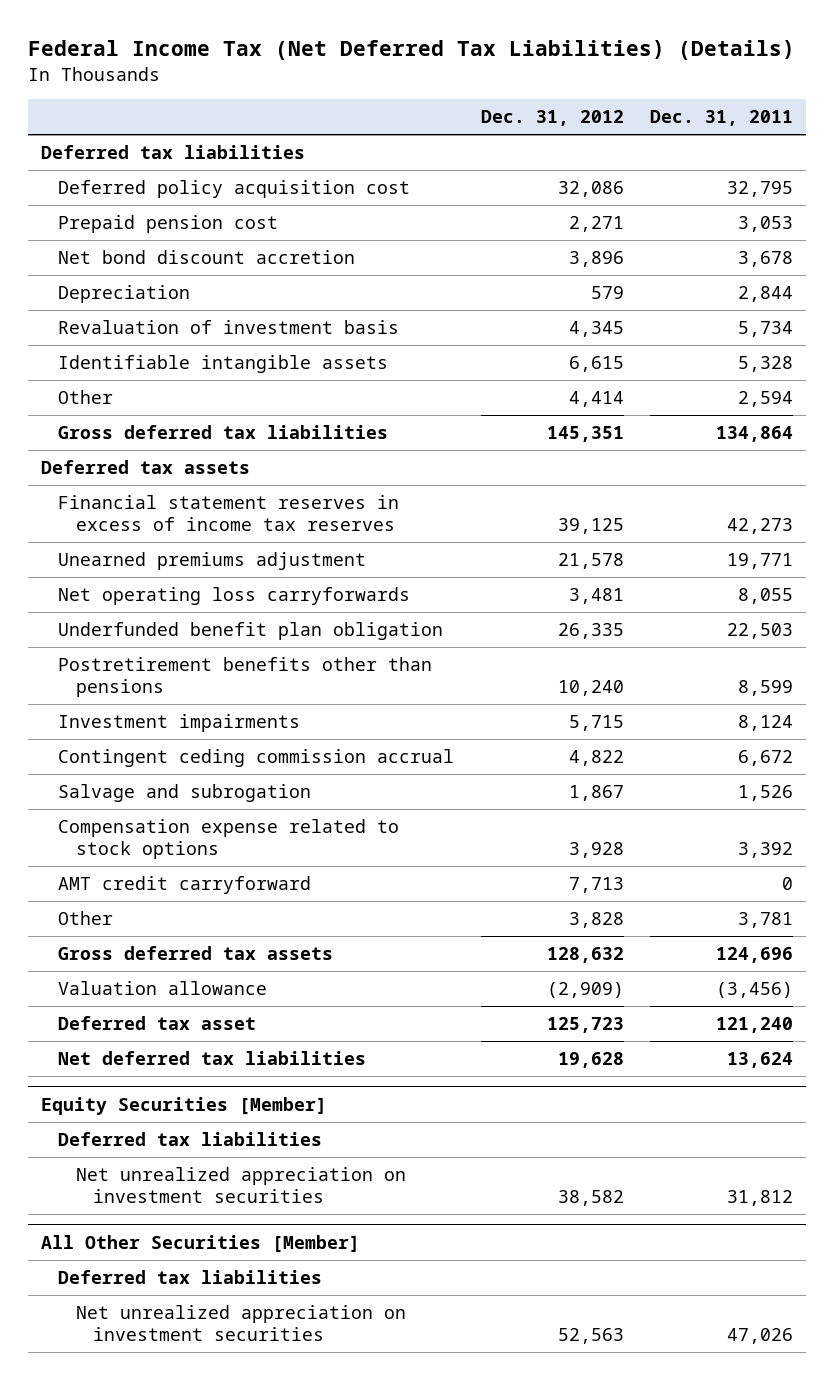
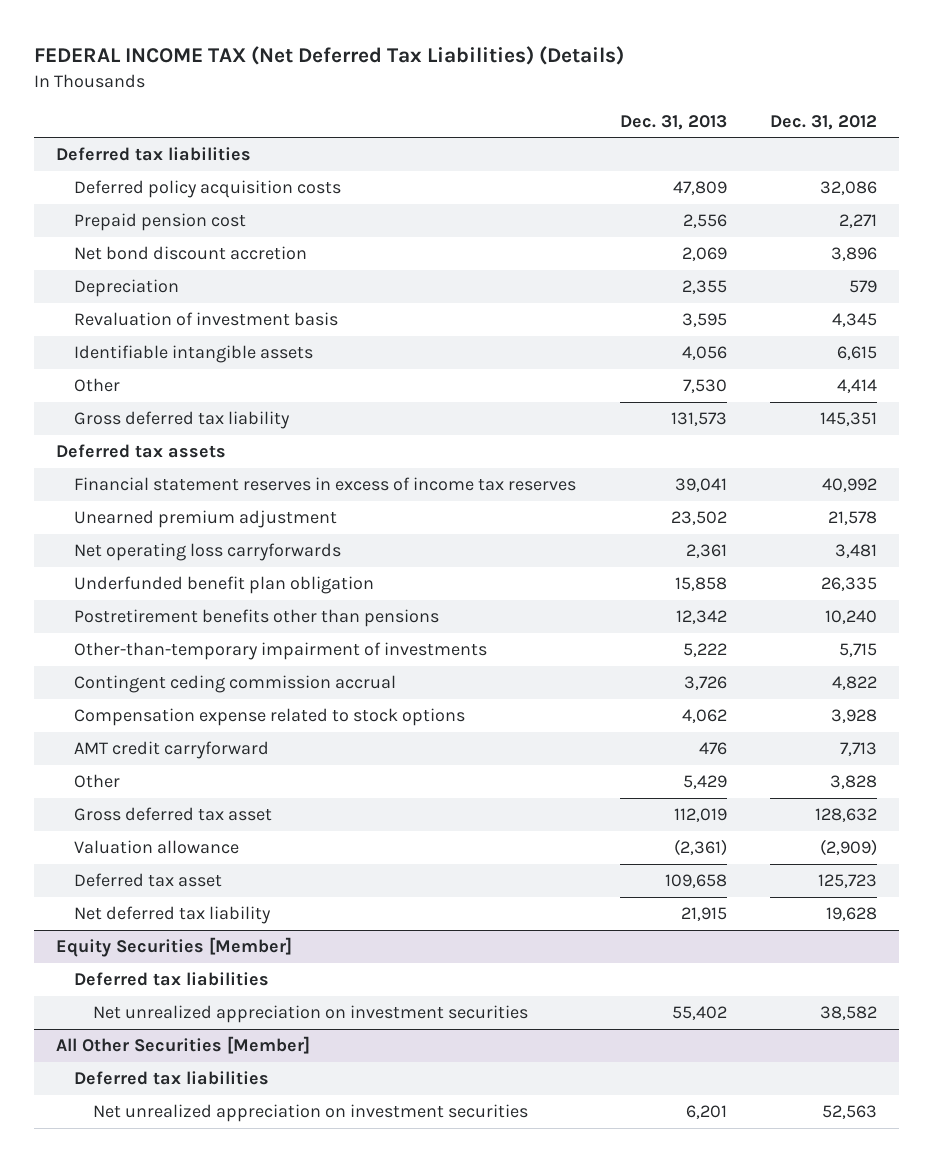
- Federal Income Tax (Net Deferred Tax Liabilities) (Details)
+ FEDERAL INCOME TAX (Net Deferred Tax Liabilities) (Details)
- | Dec. 31, 2012 | Dec. 31, 2011
+ | Dec. 31, 2013 | Dec. 31, 2012
- Deferred policy acquisition cost | 32,086 | 32,795
+ Deferred policy acquisition costs | 47,809 | 32,086
- Gross deferred tax liabilities | 145,351 | 134,864
+ Gross deferred tax liability | 131,573 | 145,351
- Financial statement reserves in excess of income tax reserves | 39,125 | 42,273
- Unearned premiums adjustment | 21,578 | 19,771
+ Financial statement reserves in excess of income tax reserves | 39,041 | 40,992
+ Unearned premium adjustment | 23,502 | 21,578
- Investment impairments | 5,715 | 8,124
+ Other-than-temporary impairment of investments | 5,222 | 5,715
- Salvage and subrogation | 1,867 | 1,526
- Gross deferred tax assets | 128,632 | 124,696
+ Gross deferred tax asset | 112,019 | 128,632
- Net deferred tax liabilities | 19,628 | 13,624
+ Net deferred tax liability | 21,915 | 19,628

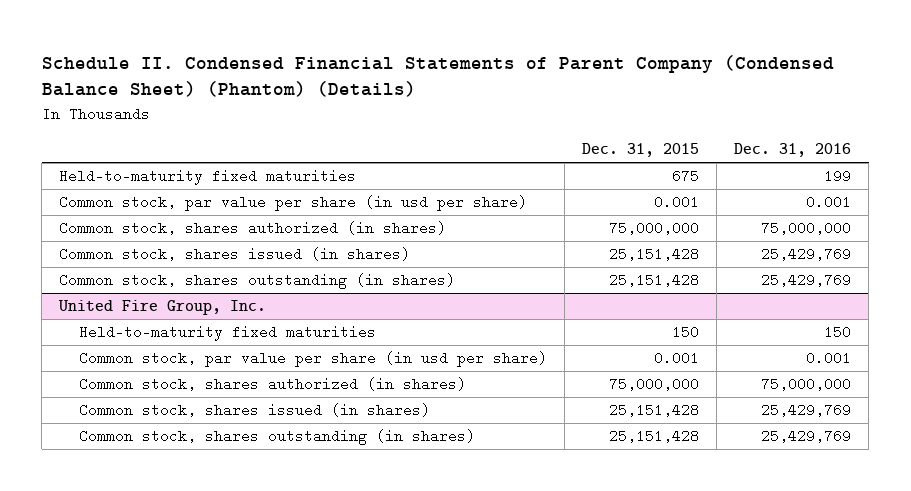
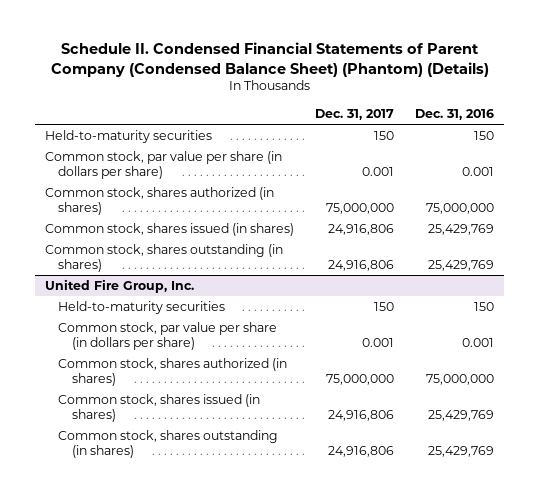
- | Dec. 31, 2015 | Dec. 31, 2016
+ | Dec. 31, 2017 | Dec. 31, 2016
- Held-to-maturity fixed maturities | 675 | 199
- Common stock, par value per share (in usd per share) | 0.001 | 0.001
+ Held-to-maturity securities | 150 | 150
+ Common stock, par value per share (in dollars per share) | 0.001 | 0.001
@ United Fire Group, Inc.
- Held-to-maturity fixed maturities | 150 | 150
- Common stock, par value per share (in usd per share) | 0.001 | 0.001
+ Held-to-maturity securities | 150 | 150
+ Common stock, par value per share (in dollars per share) | 0.001 | 0.001

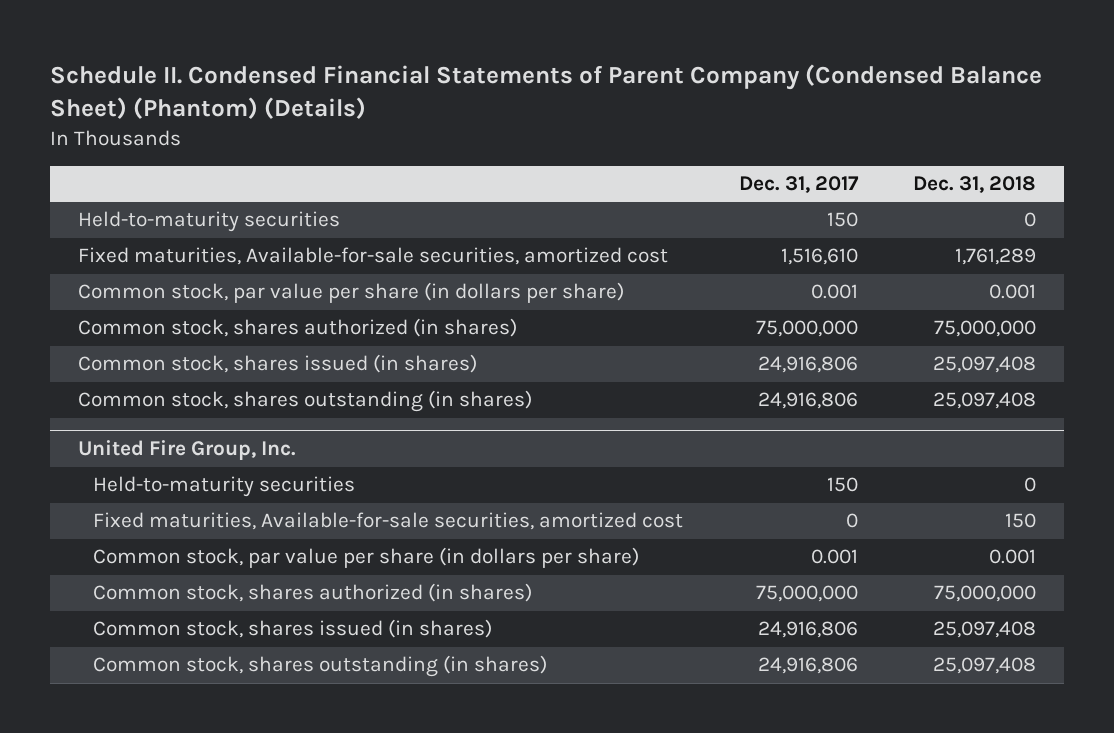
- | Dec. 31, 2017 | Dec. 31, 2016
+ | Dec. 31, 2017 | Dec. 31, 2018
+ Fixed maturities, Available-for-sale securities, amortized cost | 1,516,610 | 1,761,289
@ United Fire Group, Inc.
+ Fixed maturities, Available-for-sale securities, amortized cost | 0 | 150

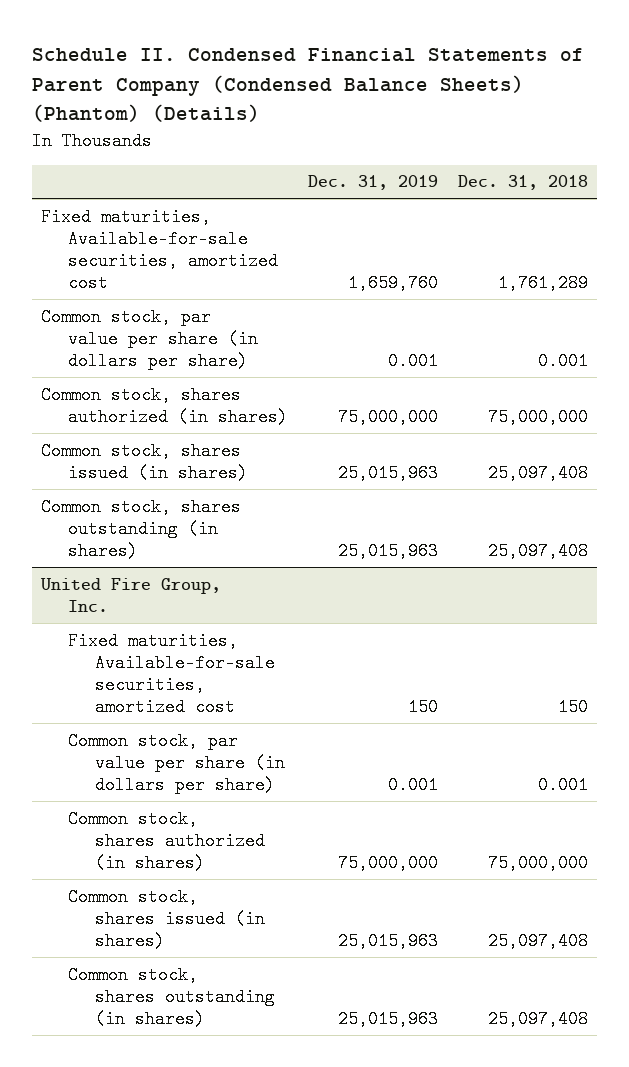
- Schedule II. Condensed Financial Statements of Parent Company (Condensed Balance Sheet) (Phantom) (Details)
+ Schedule II. Condensed Financial Statements of Parent Company (Condensed Balance Sheets) (Phantom) (Details)
- | Dec. 31, 2017 | Dec. 31, 2018
+ | Dec. 31, 2019 | Dec. 31, 2018
- Held-to-maturity securities | 150 | 0
@ United Fire Group, Inc.
- Held-to-maturity securities | 150 | 0

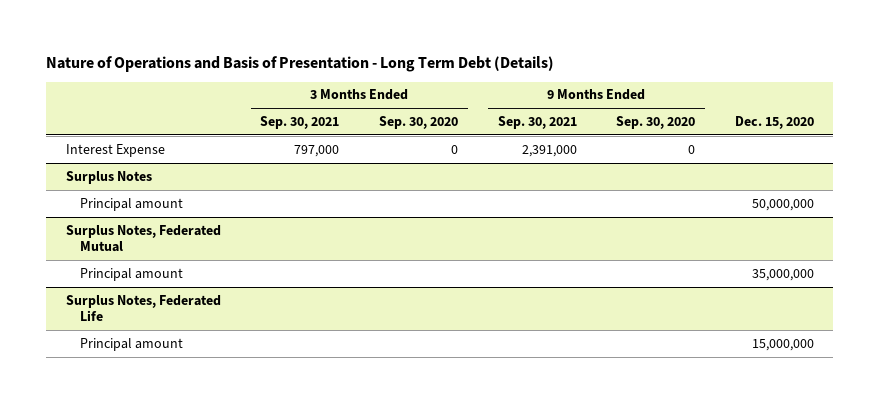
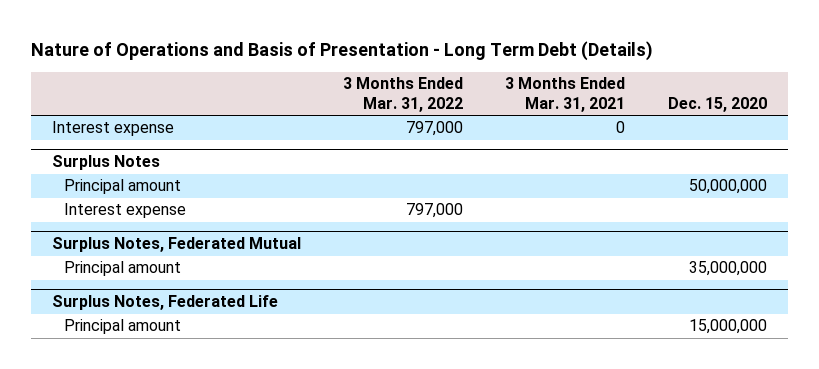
- | 3 Months Ended Sep. 30, 2021 | 3 Months Ended Sep. 30, 2020 | 9 Months Ended Sep. 30, 2021 | 9 Months Ended Sep. 30, 2020 | Dec. 15, 2020
+ | 3 Months Ended Mar. 31, 2022 | 3 Months Ended Mar. 31, 2021 | Dec. 15, 2020
- Interest Expense | 797,000 | 0 | 2,391,000 | 0 |
+ Interest expense | 797,000 | 0 |
@ Surplus Notes
+ Interest expense | 797,000 | |

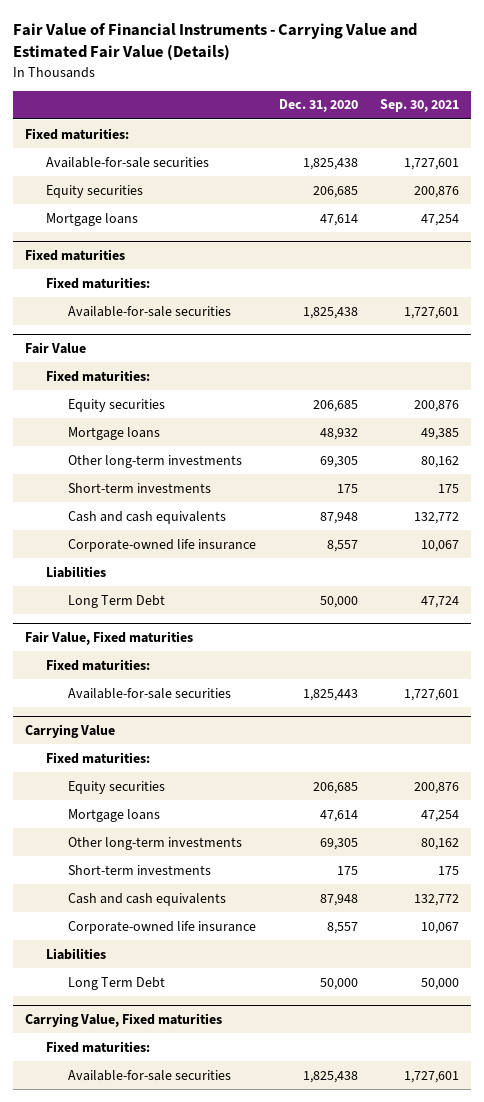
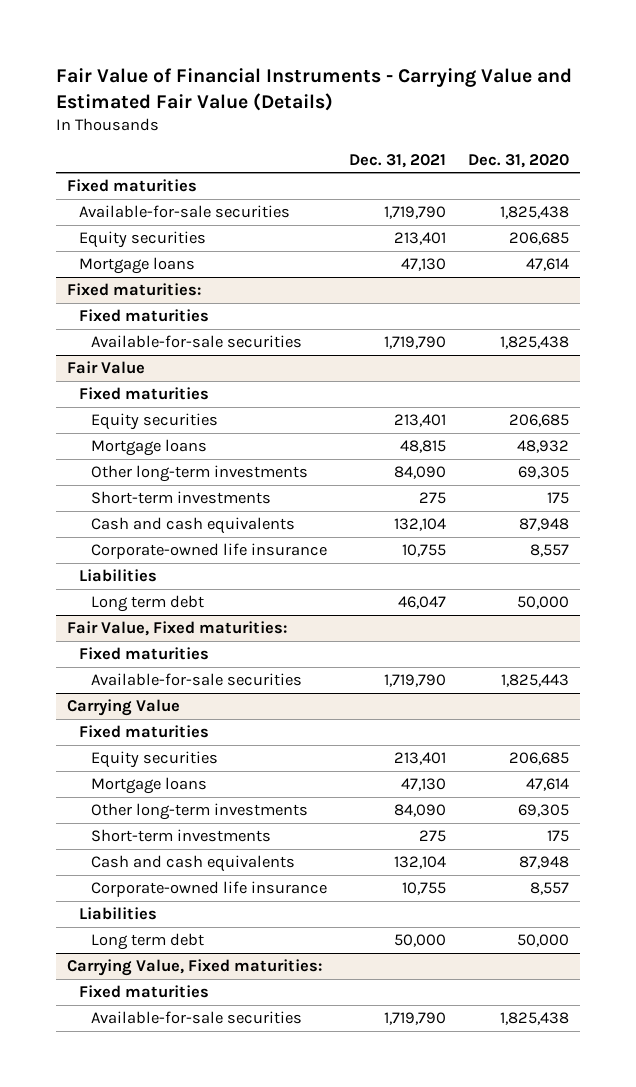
- | Dec. 31, 2020 | Sep. 30, 2021
+ | Dec. 31, 2021 | Dec. 31, 2020
- Fixed maturities:
+ Fixed maturities
- Fixed maturities
- Fixed maturities:
+ Fixed maturities:
+ Fixed maturities
@ Fair Value
- Fixed maturities:
+ Fixed maturities
- Long Term Debt | 50,000 | 47,724
- Fair Value, Fixed maturities
- Fixed maturities:
@ Fair Value
+ Long term debt | 46,047 | 50,000
+ Fair Value, Fixed maturities:
+ Fixed maturities
@ Carrying Value
- Fixed maturities:
+ Fixed maturities
- Long Term Debt | 50,000 | 50,000
- Carrying Value, Fixed maturities
- Fixed maturities:
@ Carrying Value
+ Long term debt | 50,000 | 50,000
+ Carrying Value, Fixed maturities:
+ Fixed maturities

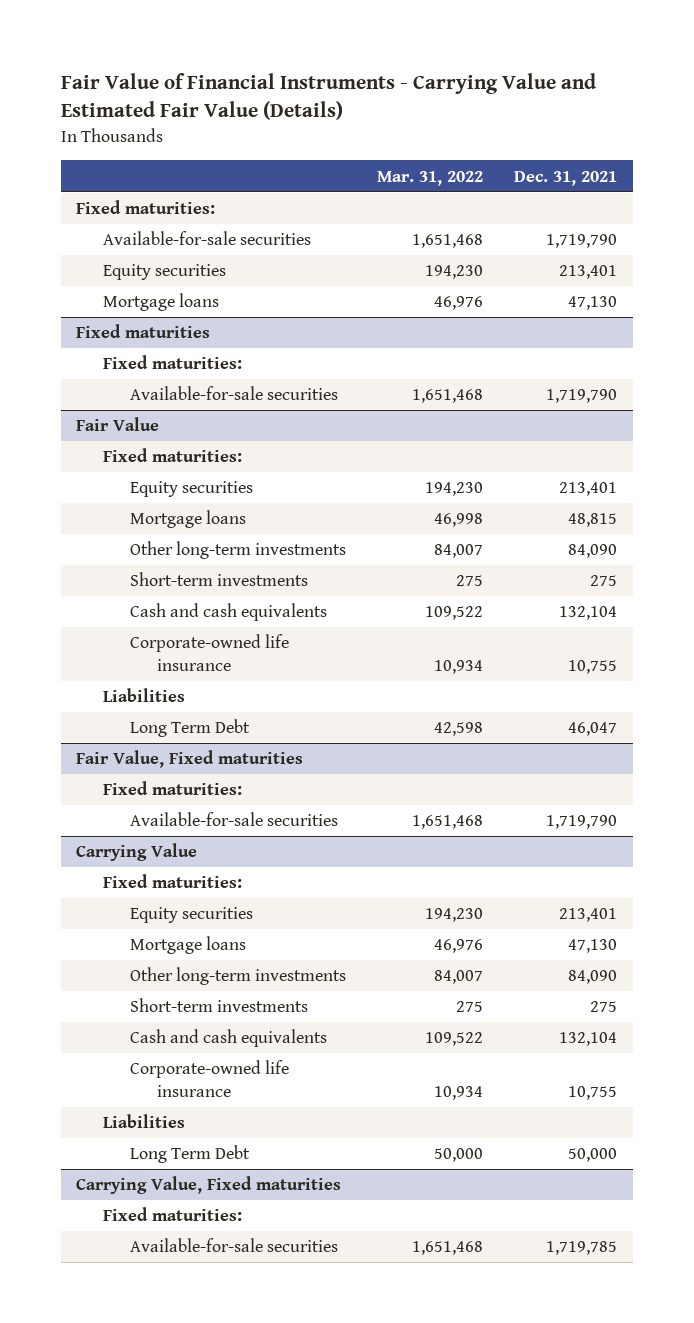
- | Dec. 31, 2021 | Dec. 31, 2020
+ | Mar. 31, 2022 | Dec. 31, 2021
- Fixed maturities
+ Fixed maturities:
- Fixed maturities:
- Fixed maturities
+ Fixed maturities
+ Fixed maturities:
@ Fair Value
- Fixed maturities
+ Fixed maturities:
- Long term debt | 46,047 | 50,000
- Fair Value, Fixed maturities:
- Fixed maturities
@ Fair Value
+ Long Term Debt | 42,598 | 46,047
+ Fair Value, Fixed maturities
+ Fixed maturities:
@ Carrying Value
- Fixed maturities
+ Fixed maturities:
- Long term debt | 50,000 | 50,000
- Carrying Value, Fixed maturities:
- Fixed maturities
- Available-for-sale securities | 1,719,790 | 1,825,438
@ Carrying Value
+ Long Term Debt | 50,000 | 50,000
+ Carrying Value, Fixed maturities
+ Fixed maturities:
+ Available-for-sale securities | 1,651,468 | 1,719,785

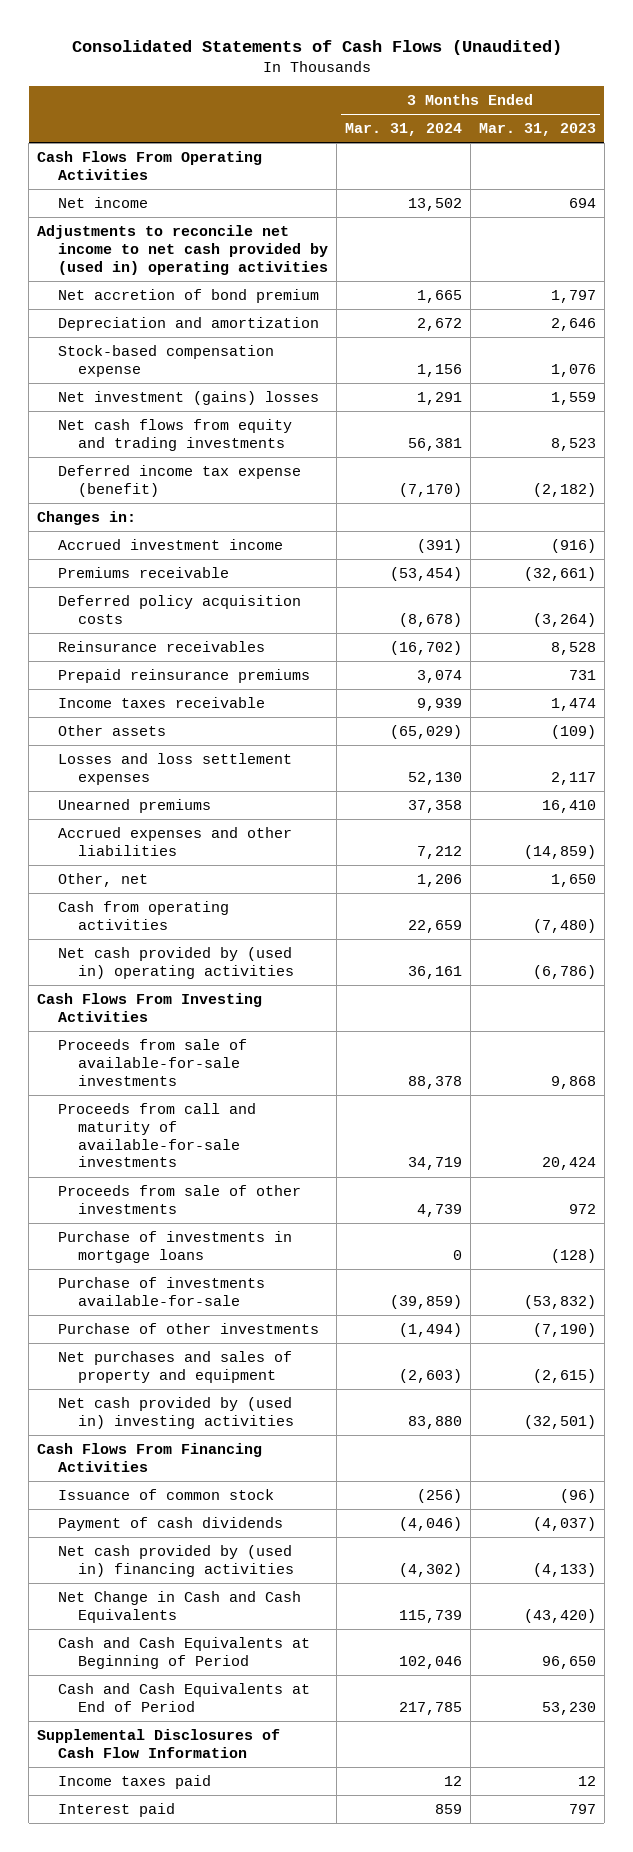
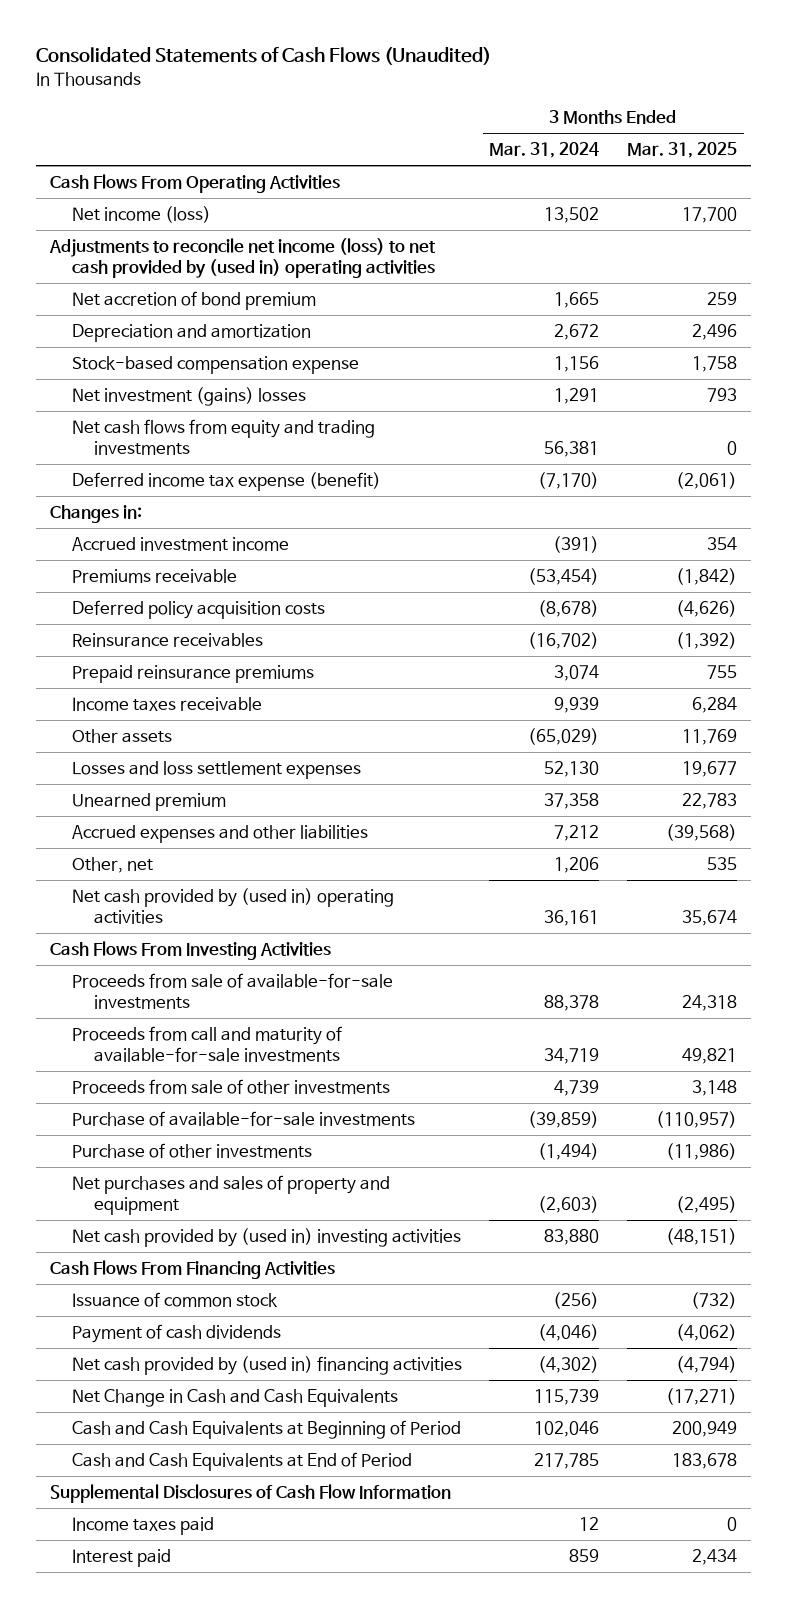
- | 3 Months Ended Mar. 31, 2024 | 3 Months Ended Mar. 31, 2023
+ | 3 Months Ended Mar. 31, 2024 | 3 Months Ended Mar. 31, 2025
- Net income | 13,502 | 694
- Adjustments to reconcile net income to net cash provided by (used in) operating activities
+ Net income (loss) | 13,502 | 17,700
+ Adjustments to reconcile net income (loss) to net cash provided by (used in) operating activities
- Unearned premiums | 37,358 | 16,410
+ Unearned premium | 37,358 | 22,783
- Cash from operating activities | 22,659 | (7,480)
- Purchase of investments in mortgage loans | 0 | (128)
- Purchase of investments available-for-sale | (39,859) | (53,832)
+ Purchase of available-for-sale investments | (39,859) | (110,957)

